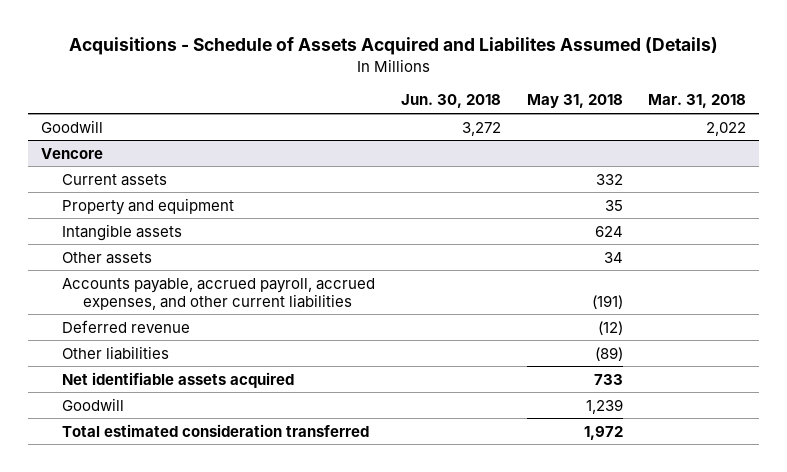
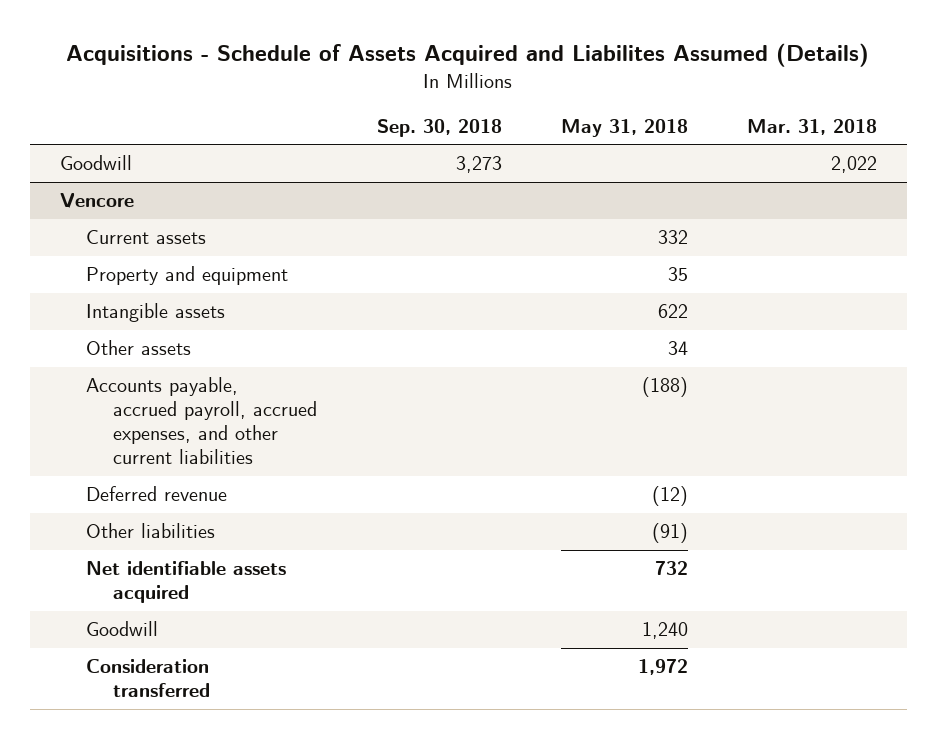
- | Jun. 30, 2018 | May 31, 2018 | Mar. 31, 2018
+ | Sep. 30, 2018 | May 31, 2018 | Mar. 31, 2018
@ Vencore
- Intangible assets | | 624 |
+ Intangible assets | | 622 |
- Accounts payable, accrued payroll, accrued expenses, and other current liabilities | | (191) |
+ Accounts payable, accrued payroll, accrued expenses, and other current liabilities | | (188) |
- Other liabilities | | (89) |
- Net identifiable assets acquired | | 733 |
- Goodwill | | 1,239 |
- Total estimated consideration transferred | | 1,972 |
+ Other liabilities | | (91) |
+ Net identifiable assets acquired | | 732 |
+ Goodwill | | 1,240 |
+ Consideration transferred | | 1,972 |

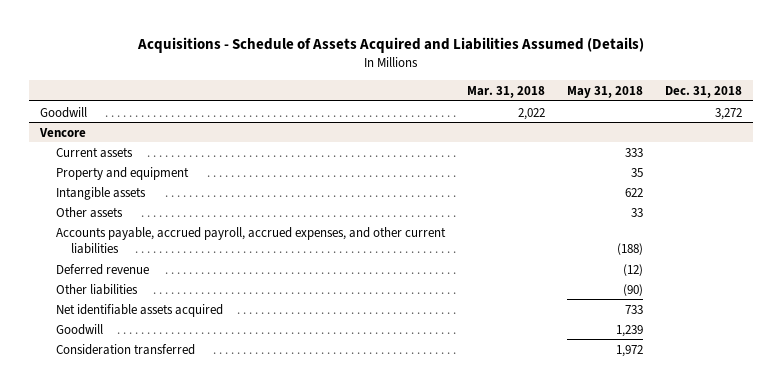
- Acquisitions - Schedule of Assets Acquired and Liabilites Assumed (Details)
+ Acquisitions - Schedule of Assets Acquired and Liabilities Assumed (Details)
- | Sep. 30, 2018 | May 31, 2018 | Mar. 31, 2018
+ | Mar. 31, 2018 | May 31, 2018 | Dec. 31, 2018
@ Vencore
- Current assets | | 332 |
+ Current assets | | 333 |
- Other assets | | 34 |
+ Other assets | | 33 |
- Other liabilities | | (91) |
- Net identifiable assets acquired | | 732 |
- Goodwill | | 1,240 |
+ Other liabilities | | (90) |
+ Net identifiable assets acquired | | 733 |
+ Goodwill | | 1,239 |

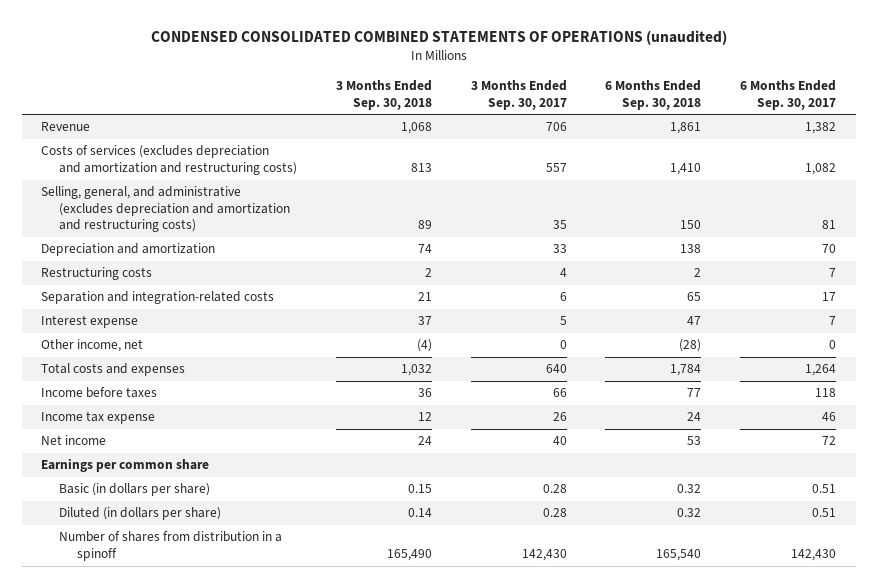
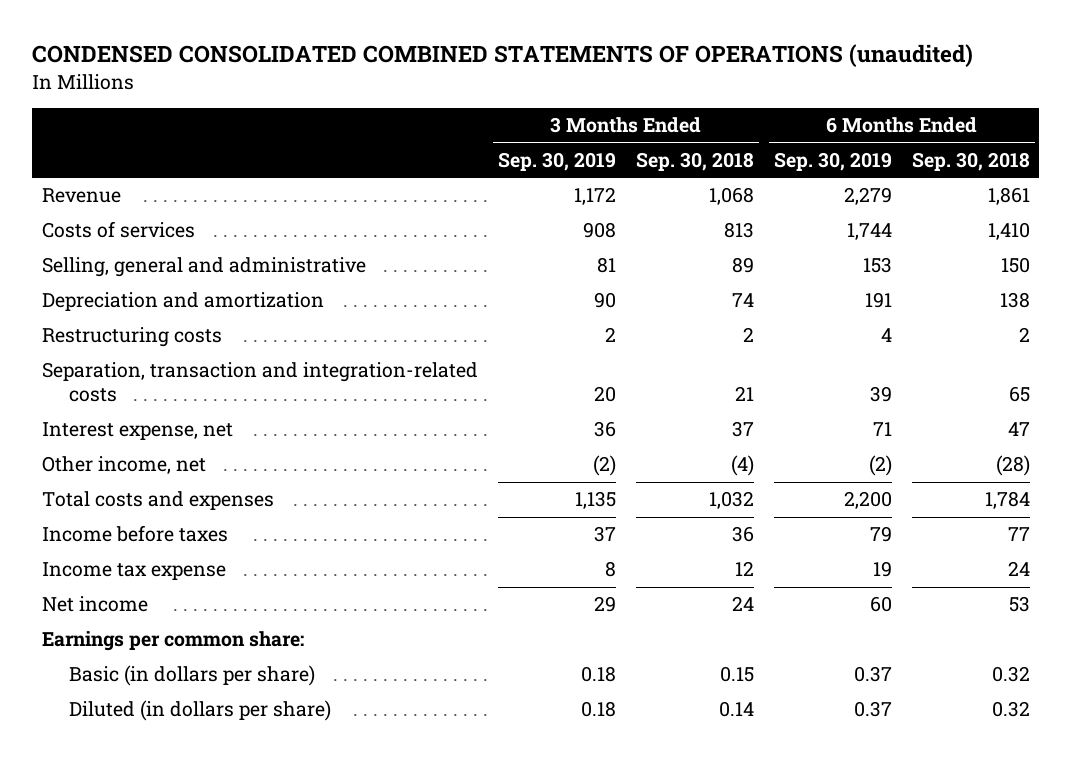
- | 3 Months Ended Sep. 30, 2018 | 3 Months Ended Sep. 30, 2017 | 6 Months Ended Sep. 30, 2018 | 6 Months Ended Sep. 30, 2017
+ | 3 Months Ended Sep. 30, 2019 | 3 Months Ended Sep. 30, 2018 | 6 Months Ended Sep. 30, 2019 | 6 Months Ended Sep. 30, 2018
- Costs of services (excludes depreciation and amortization and restructuring costs) | 813 | 557 | 1,410 | 1,082
- Selling, general, and administrative (excludes depreciation and amortization and restructuring costs) | 89 | 35 | 150 | 81
+ Costs of services | 908 | 813 | 1,744 | 1,410
+ Selling, general and administrative | 81 | 89 | 153 | 150
- Separation and integration-related costs | 21 | 6 | 65 | 17
- Interest expense | 37 | 5 | 47 | 7
+ Separation, transaction and integration-related costs | 20 | 21 | 39 | 65
+ Interest expense, net | 36 | 37 | 71 | 47
- Earnings per common share
+ Earnings per common share:
- Number of shares from distribution in a spinoff | 165,490 | 142,430 | 165,540 | 142,430

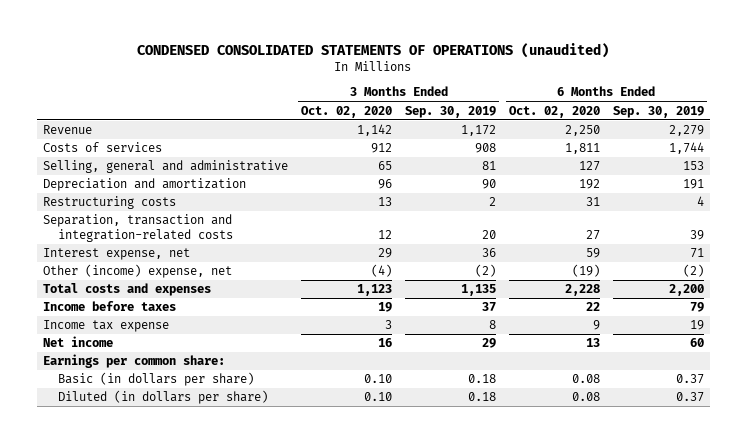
- CONDENSED CONSOLIDATED COMBINED STATEMENTS OF OPERATIONS (unaudited)
+ CONDENSED CONSOLIDATED STATEMENTS OF OPERATIONS (unaudited)
- | 3 Months Ended Sep. 30, 2019 | 3 Months Ended Sep. 30, 2018 | 6 Months Ended Sep. 30, 2019 | 6 Months Ended Sep. 30, 2018
+ | 3 Months Ended Oct. 02, 2020 | 3 Months Ended Sep. 30, 2019 | 6 Months Ended Oct. 02, 2020 | 6 Months Ended Sep. 30, 2019
- Other income, net | (2) | (4) | (2) | (28)
+ Other (income) expense, net | (4) | (2) | (19) | (2)

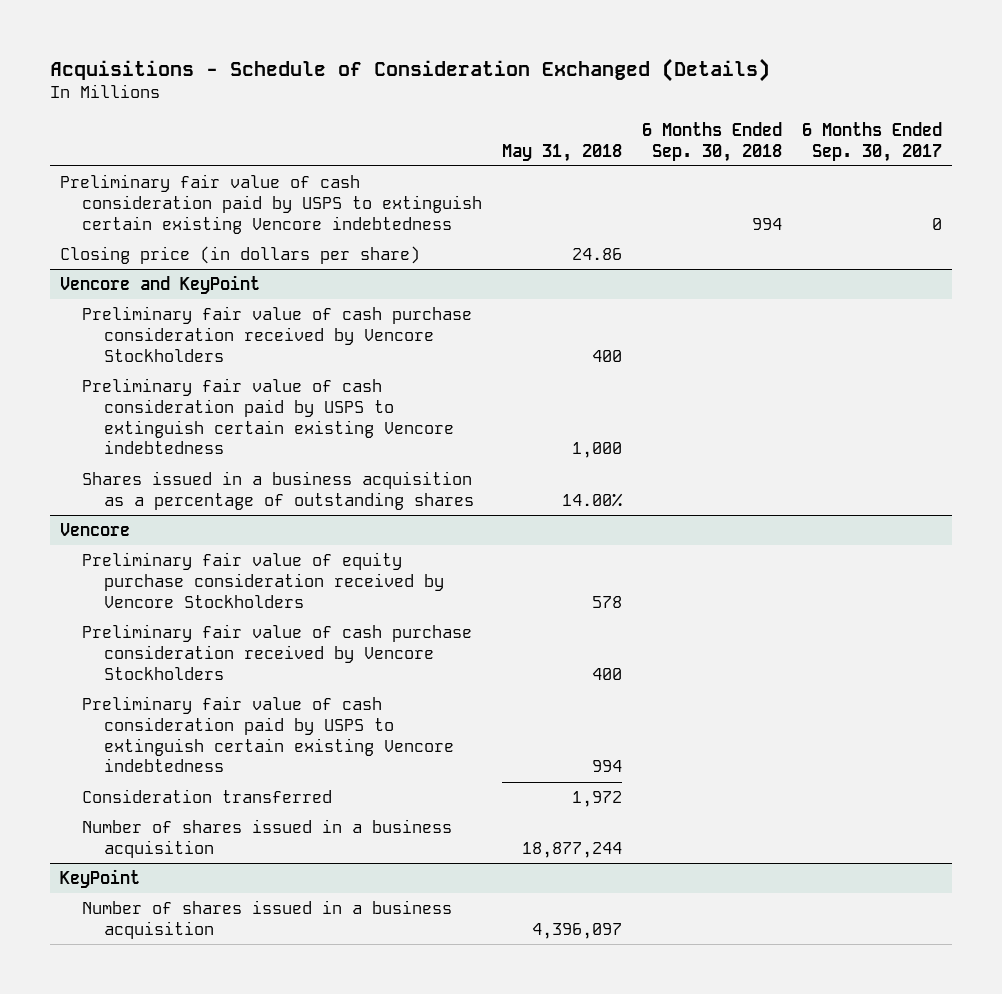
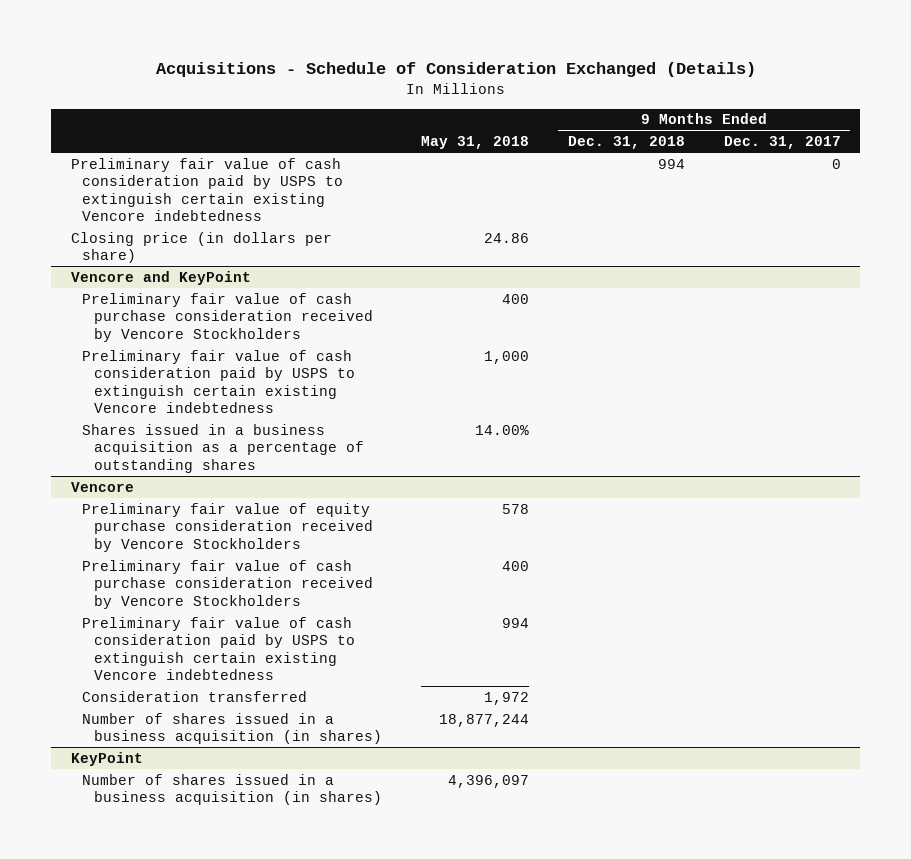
- | May 31, 2018 | 6 Months Ended Sep. 30, 2018 | 6 Months Ended Sep. 30, 2017
+ | May 31, 2018 | 9 Months Ended Dec. 31, 2018 | 9 Months Ended Dec. 31, 2017
@ Vencore
- Number of shares issued in a business acquisition | 18,877,244 | |
+ Number of shares issued in a business acquisition (in shares) | 18,877,244 | |
@ KeyPoint
- Number of shares issued in a business acquisition | 4,396,097 | |
+ Number of shares issued in a business acquisition (in shares) | 4,396,097 | |

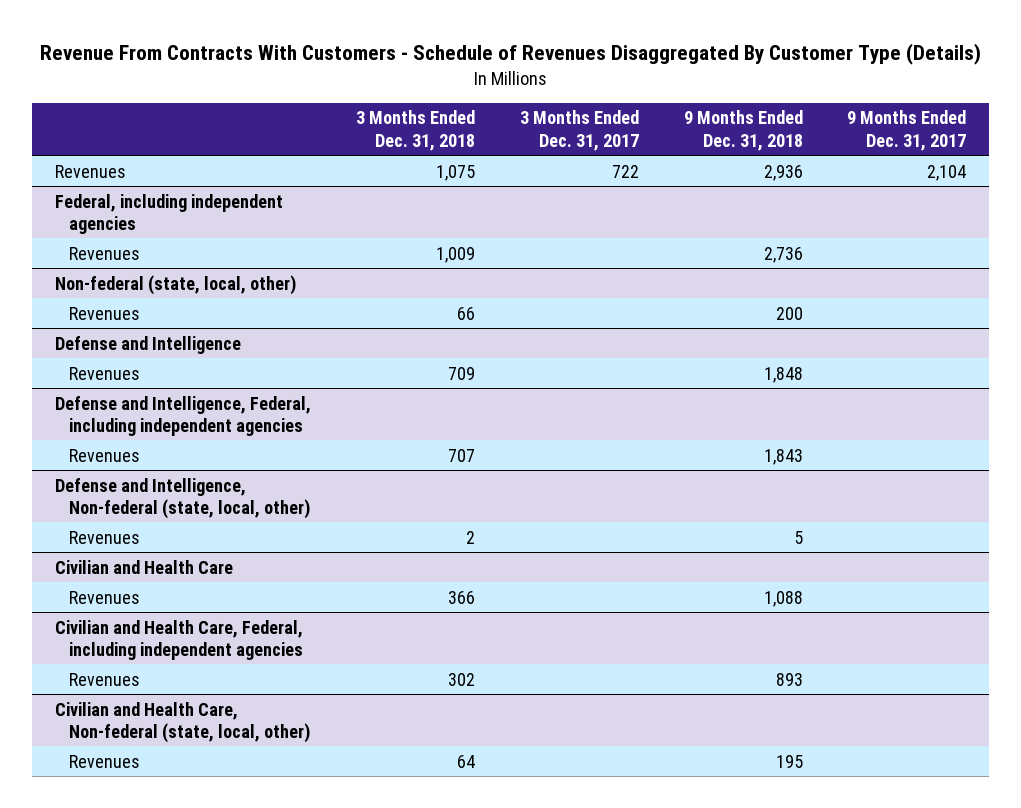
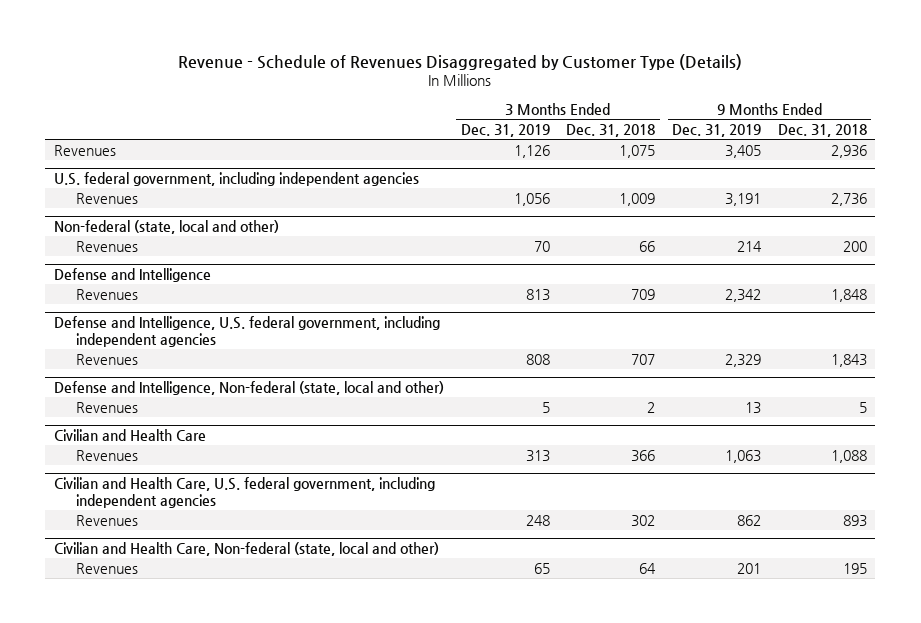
- Revenue From Contracts With Customers - Schedule of Revenues Disaggregated By Customer Type (Details)
+ Revenue - Schedule of Revenues Disaggregated by Customer Type (Details)
- | 3 Months Ended Dec. 31, 2018 | 3 Months Ended Dec. 31, 2017 | 9 Months Ended Dec. 31, 2018 | 9 Months Ended Dec. 31, 2017
+ | 3 Months Ended Dec. 31, 2019 | 3 Months Ended Dec. 31, 2018 | 9 Months Ended Dec. 31, 2019 | 9 Months Ended Dec. 31, 2018
- Federal, including independent agencies
+ U.S. federal government, including independent agencies
- Non-federal (state, local, other)
+ Non-federal (state, local and other)
- Defense and Intelligence, Federal, including independent agencies
+ Defense and Intelligence, U.S. federal government, including independent agencies
- Defense and Intelligence, Non-federal (state, local, other)
+ Defense and Intelligence, Non-federal (state, local and other)
- Civilian and Health Care, Federal, including independent agencies
+ Civilian and Health Care, U.S. federal government, including independent agencies
- Civilian and Health Care, Non-federal (state, local, other)
+ Civilian and Health Care, Non-federal (state, local and other)

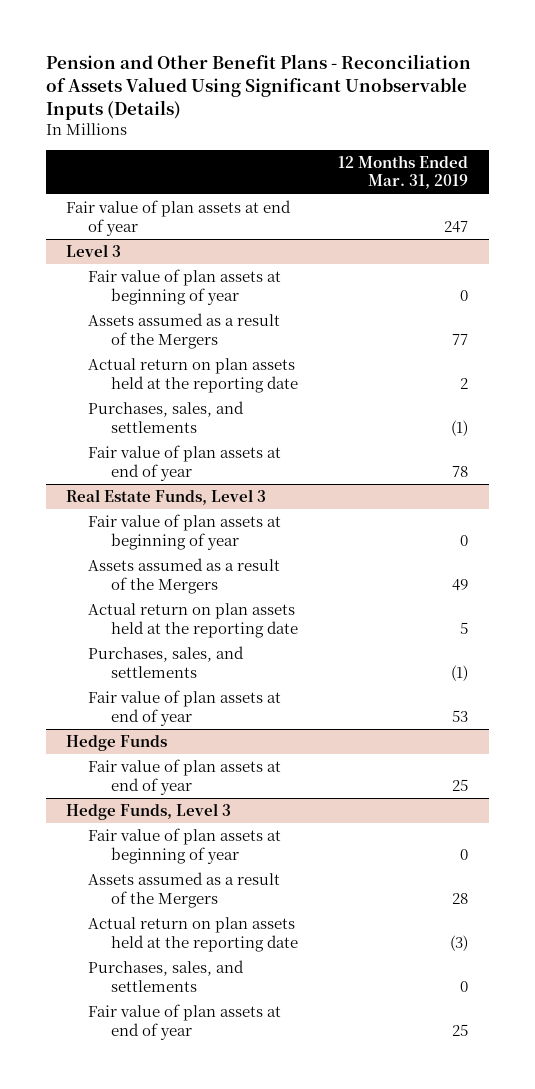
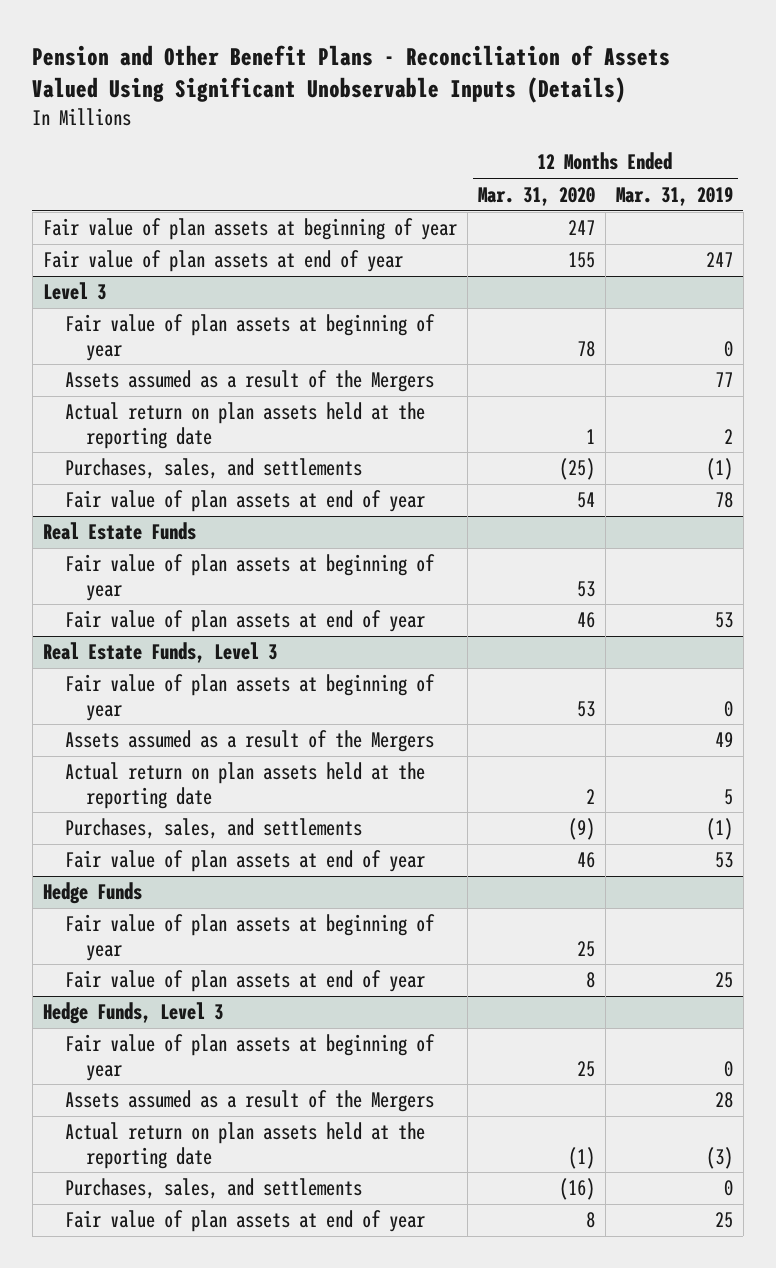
- | 12 Months Ended Mar. 31, 2019
+ | 12 Months Ended Mar. 31, 2020 | 12 Months Ended Mar. 31, 2019
+ Fair value of plan assets at beginning of year | 247 |
+ Real Estate Funds
+ Fair value of plan assets at beginning of year | 53 |
+ Fair value of plan assets at end of year | 46 | 53
@ Hedge Funds
+ Fair value of plan assets at beginning of year | 25 |

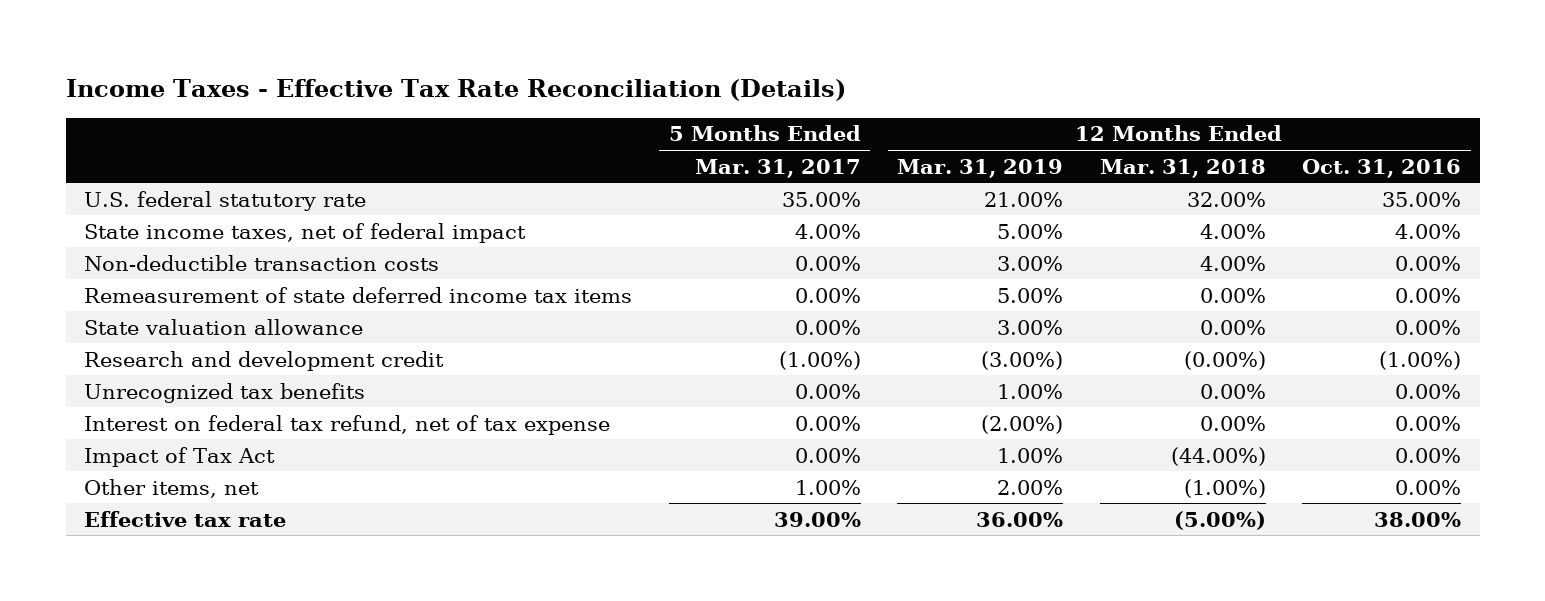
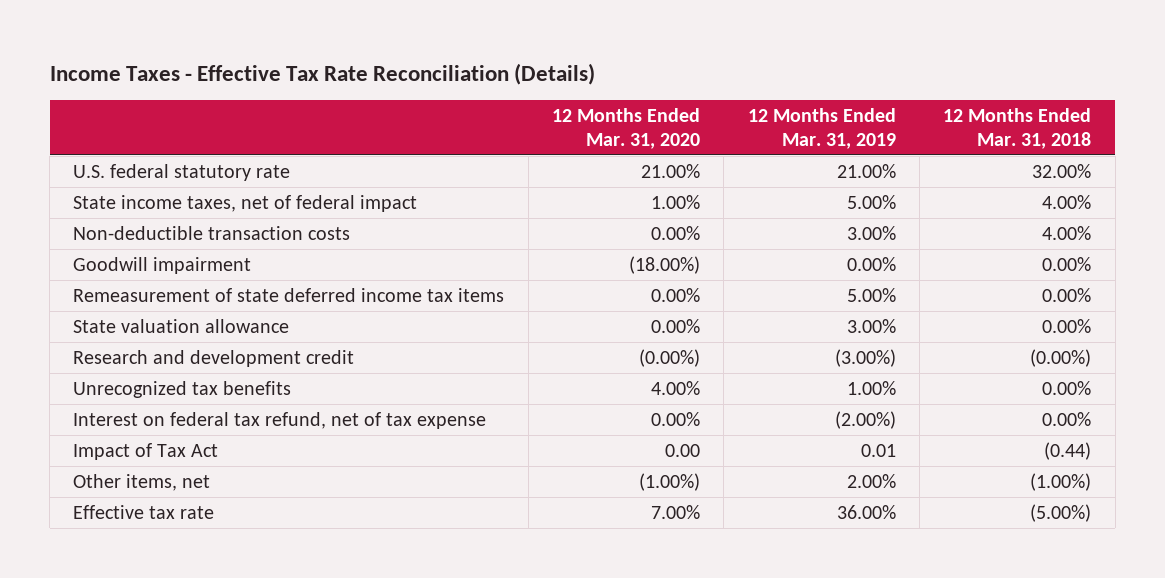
- | 5 Months Ended Mar. 31, 2017 | 12 Months Ended Mar. 31, 2019 | 12 Months Ended Mar. 31, 2018 | 12 Months Ended Oct. 31, 2016
+ | 12 Months Ended Mar. 31, 2020 | 12 Months Ended Mar. 31, 2019 | 12 Months Ended Mar. 31, 2018
+ Goodwill impairment | (18.00%) | 0.00% | 0.00%
- Impact of Tax Act | 0.00% | 1.00% | (44.00%) | 0.00%
+ Impact of Tax Act | 0.00 | 0.01 | (0.44)

